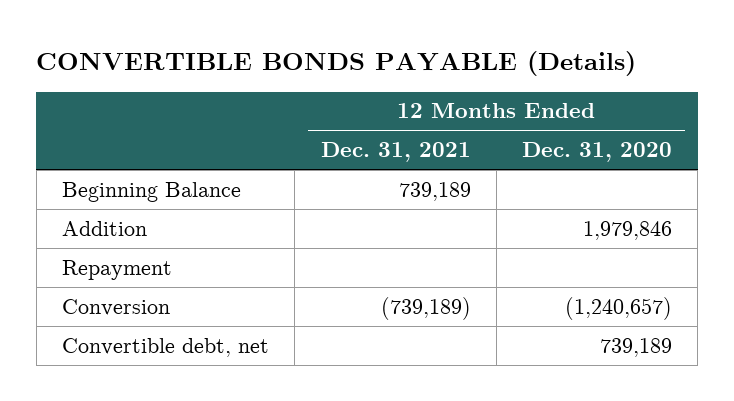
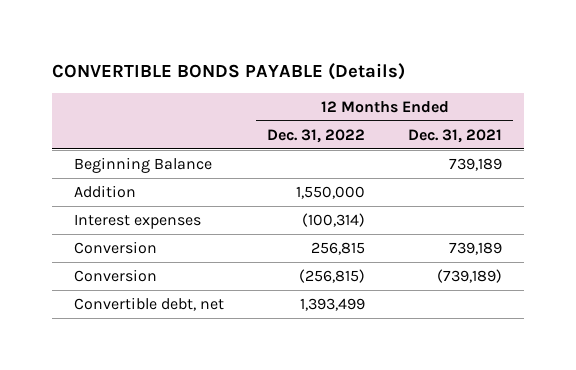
- | 12 Months Ended Dec. 31, 2021 | 12 Months Ended Dec. 31, 2020
+ | 12 Months Ended Dec. 31, 2022 | 12 Months Ended Dec. 31, 2021
- Repayment
+ Interest expenses | (100,314) |
+ Conversion | 256,815 | 739,189

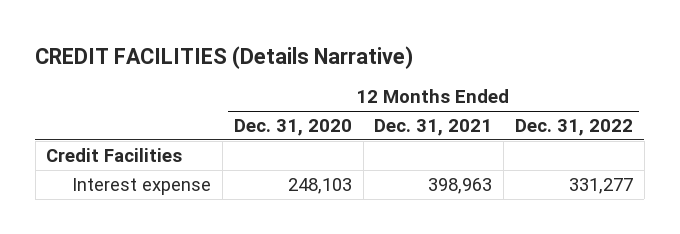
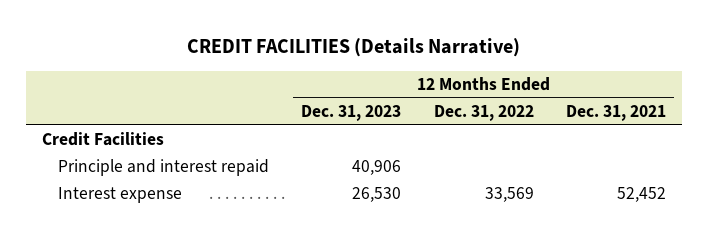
- | 12 Months Ended Dec. 31, 2020 | 12 Months Ended Dec. 31, 2021 | 12 Months Ended Dec. 31, 2022
+ | 12 Months Ended Dec. 31, 2023 | 12 Months Ended Dec. 31, 2022 | 12 Months Ended Dec. 31, 2021
- Interest expense | 248,103 | 398,963 | 331,277
+ Principle and interest repaid | 40,906 | |
+ Interest expense | 26,530 | 33,569 | 52,452

